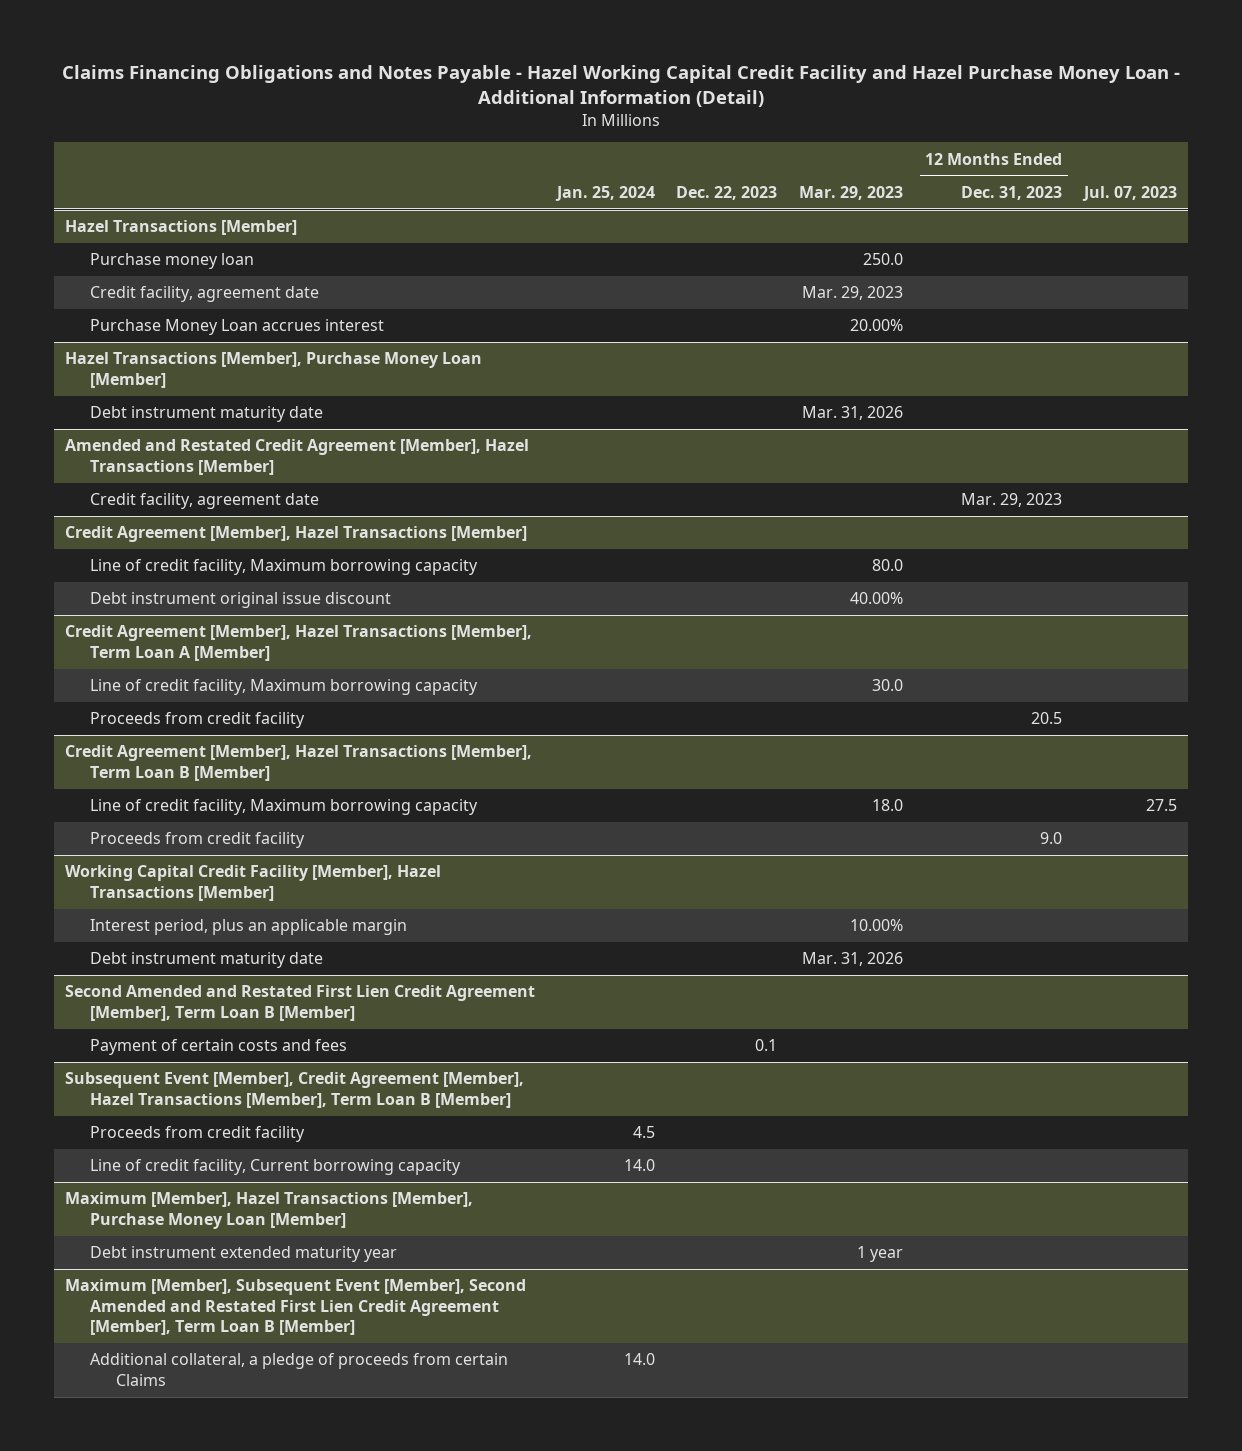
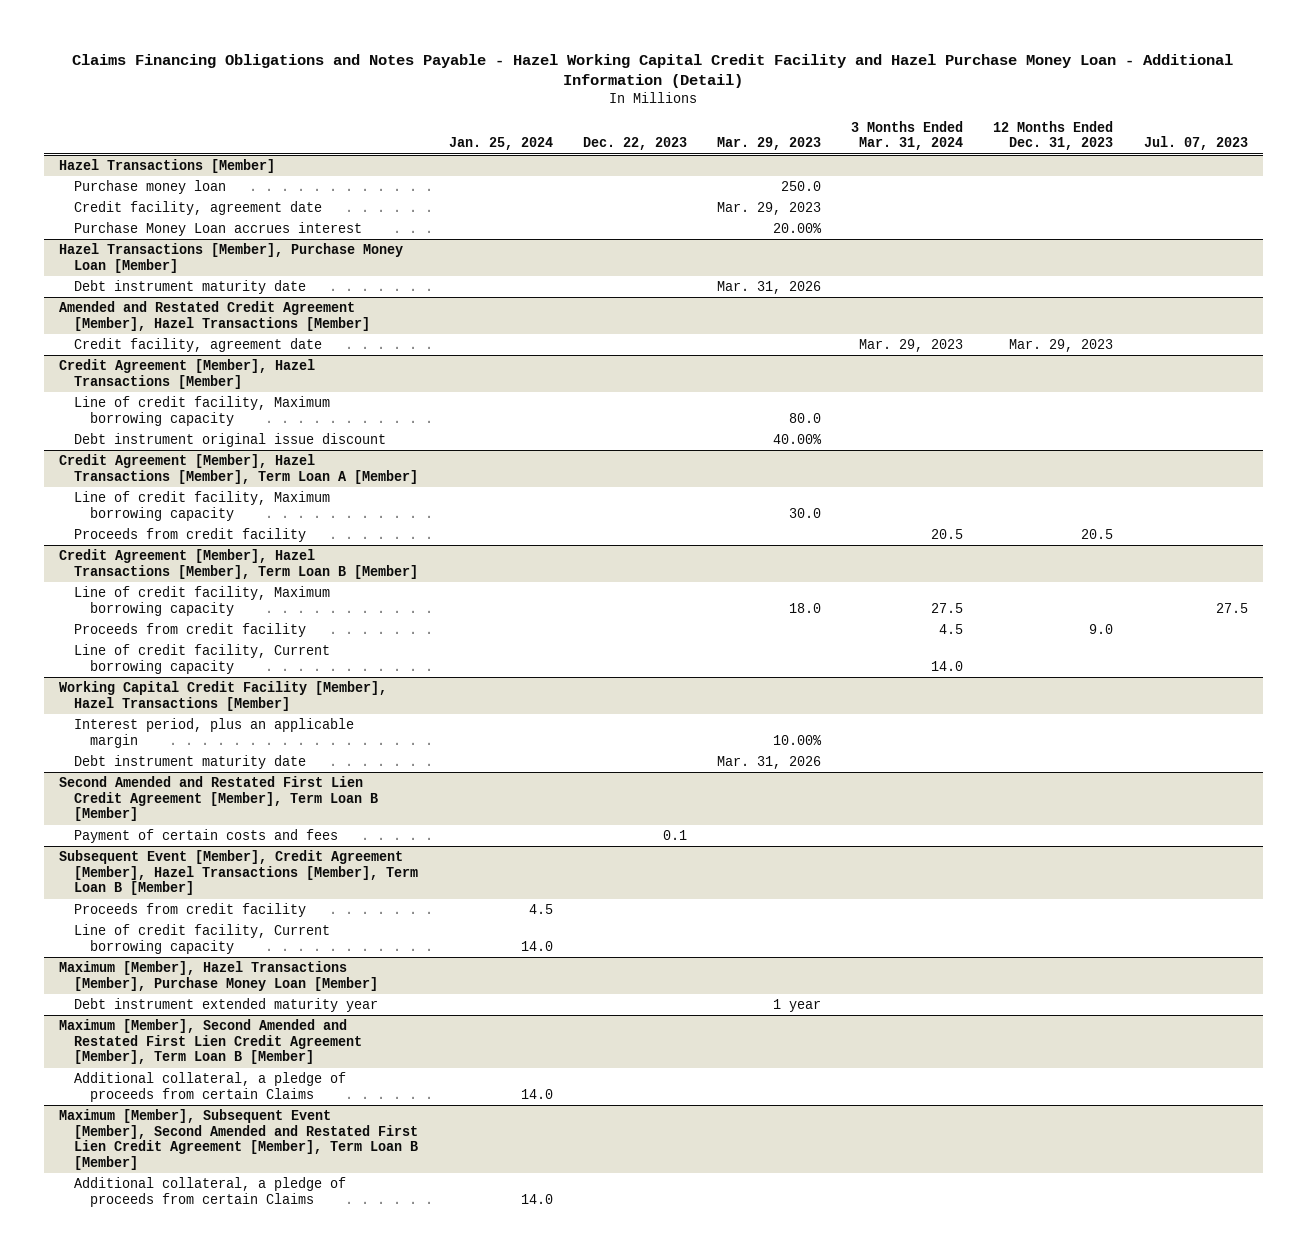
- | Jan. 25, 2024 | Dec. 22, 2023 | Mar. 29, 2023 | 12 Months Ended Dec. 31, 2023 | Jul. 07, 2023
+ | Jan. 25, 2024 | Dec. 22, 2023 | Mar. 29, 2023 | 3 Months Ended Mar. 31, 2024 | 12 Months Ended Dec. 31, 2023 | Jul. 07, 2023
@ Credit Agreement [Member], Hazel Transactions [Member], Term Loan B [Member]
+ Line of credit facility, Current borrowing capacity | | | | 14.0 | |
+ Maximum [Member], Second Amended and Restated First Lien Credit Agreement [Member], Term Loan B [Member]
+ Additional collateral, a pledge of proceeds from certain Claims | 14.0 | | | | |

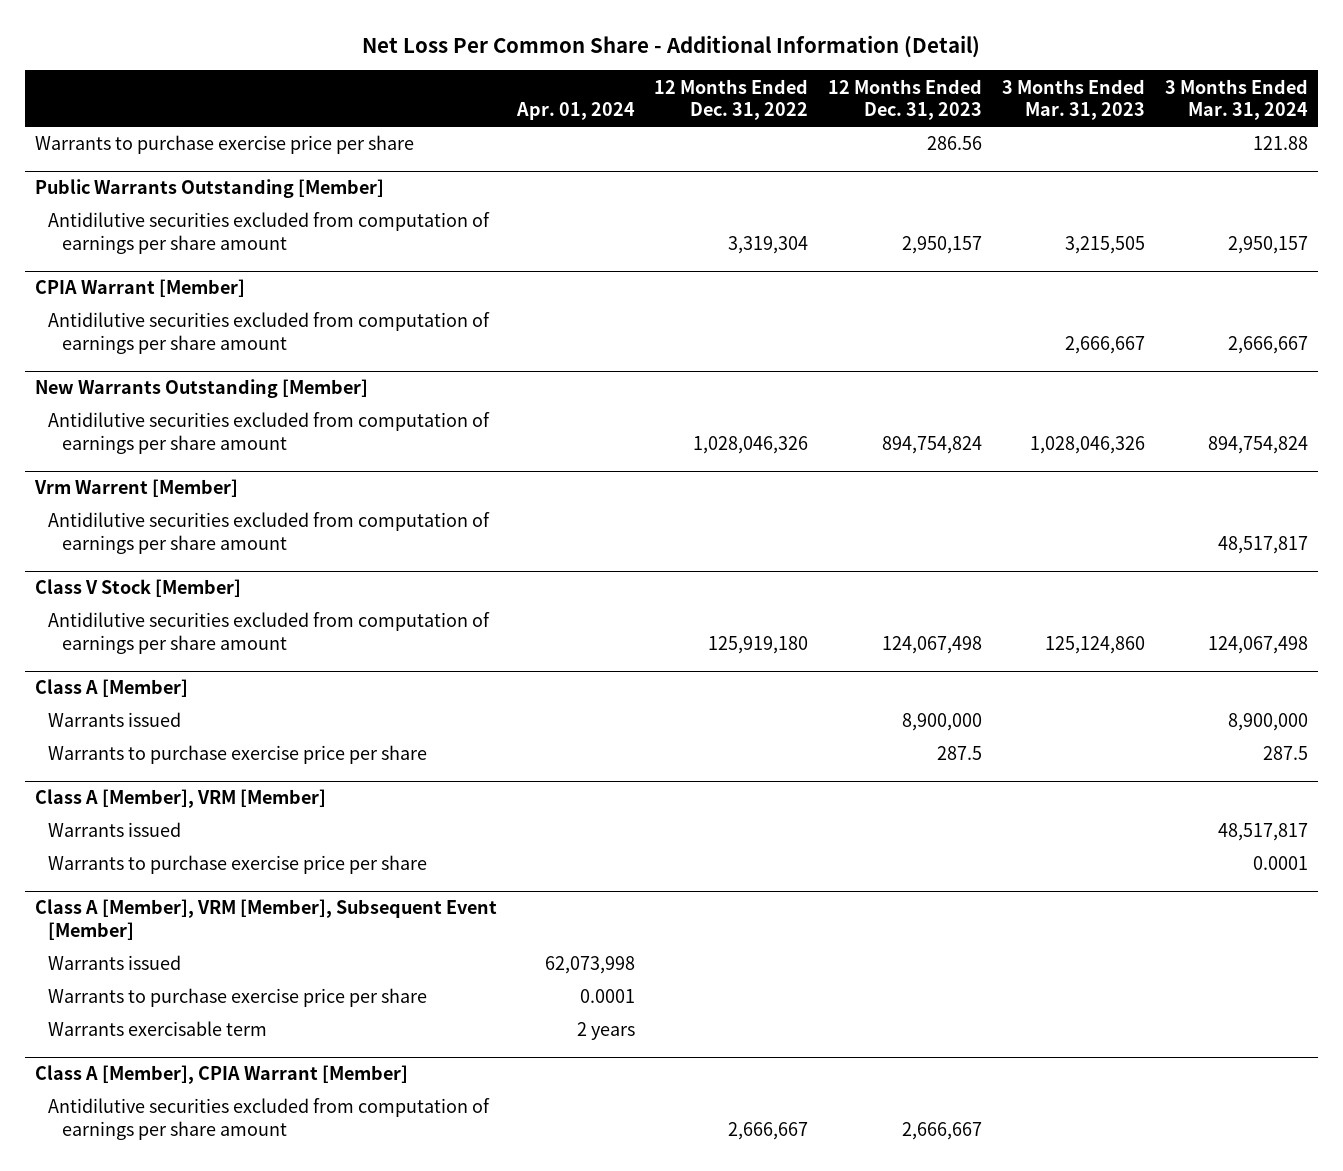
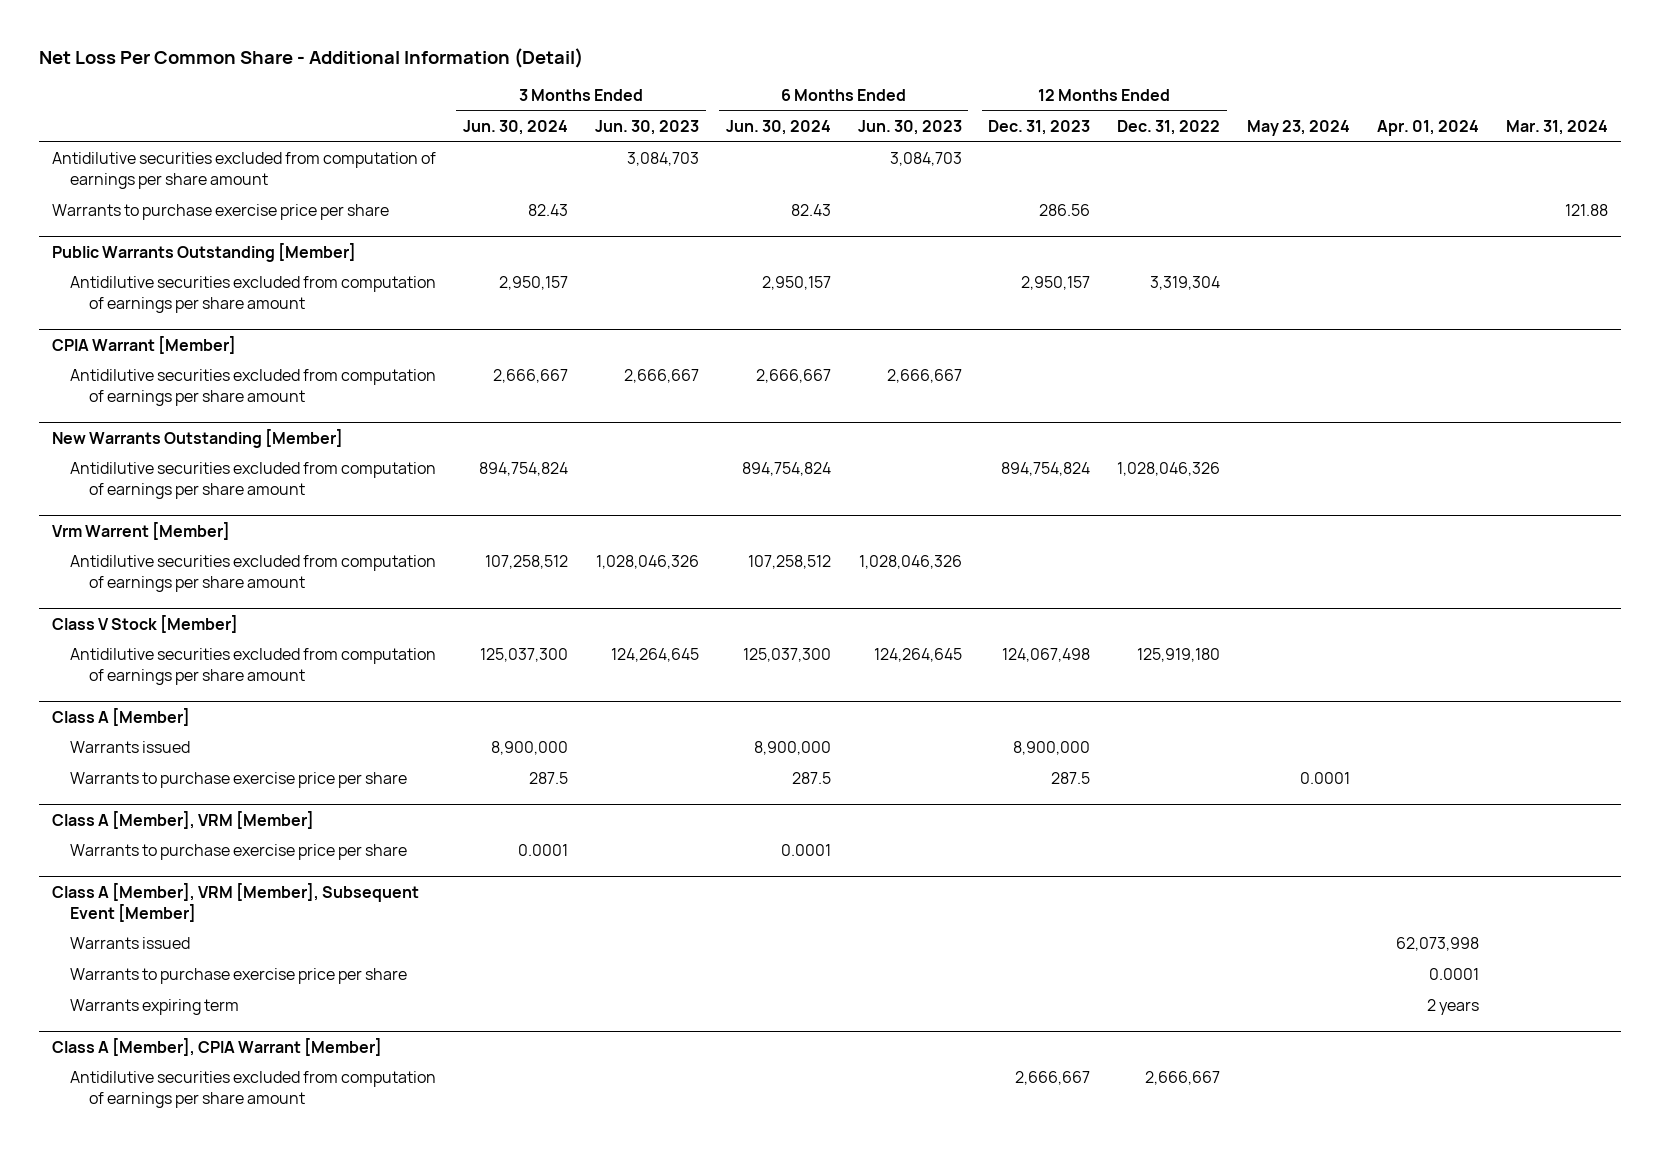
- | Apr. 01, 2024 | 12 Months Ended Dec. 31, 2022 | 12 Months Ended Dec. 31, 2023 | 3 Months Ended Mar. 31, 2023 | 3 Months Ended Mar. 31, 2024
+ | 3 Months Ended Jun. 30, 2024 | 3 Months Ended Jun. 30, 2023 | 6 Months Ended Jun. 30, 2024 | 6 Months Ended Jun. 30, 2023 | 12 Months Ended Dec. 31, 2023 | 12 Months Ended Dec. 31, 2022 | May 23, 2024 | Apr. 01, 2024 | Mar. 31, 2024
+ Antidilutive securities excluded from computation of earnings per share amount | | 3,084,703 | | 3,084,703 | | | | |
@ Class A [Member], VRM [Member]
- Warrants issued | | | | | 48,517,817
@ Class A [Member], VRM [Member], Subsequent Event [Member]
- Warrants exercisable term | 2 years | | | |
+ Warrants expiring term | | | | | | | | 2 years |

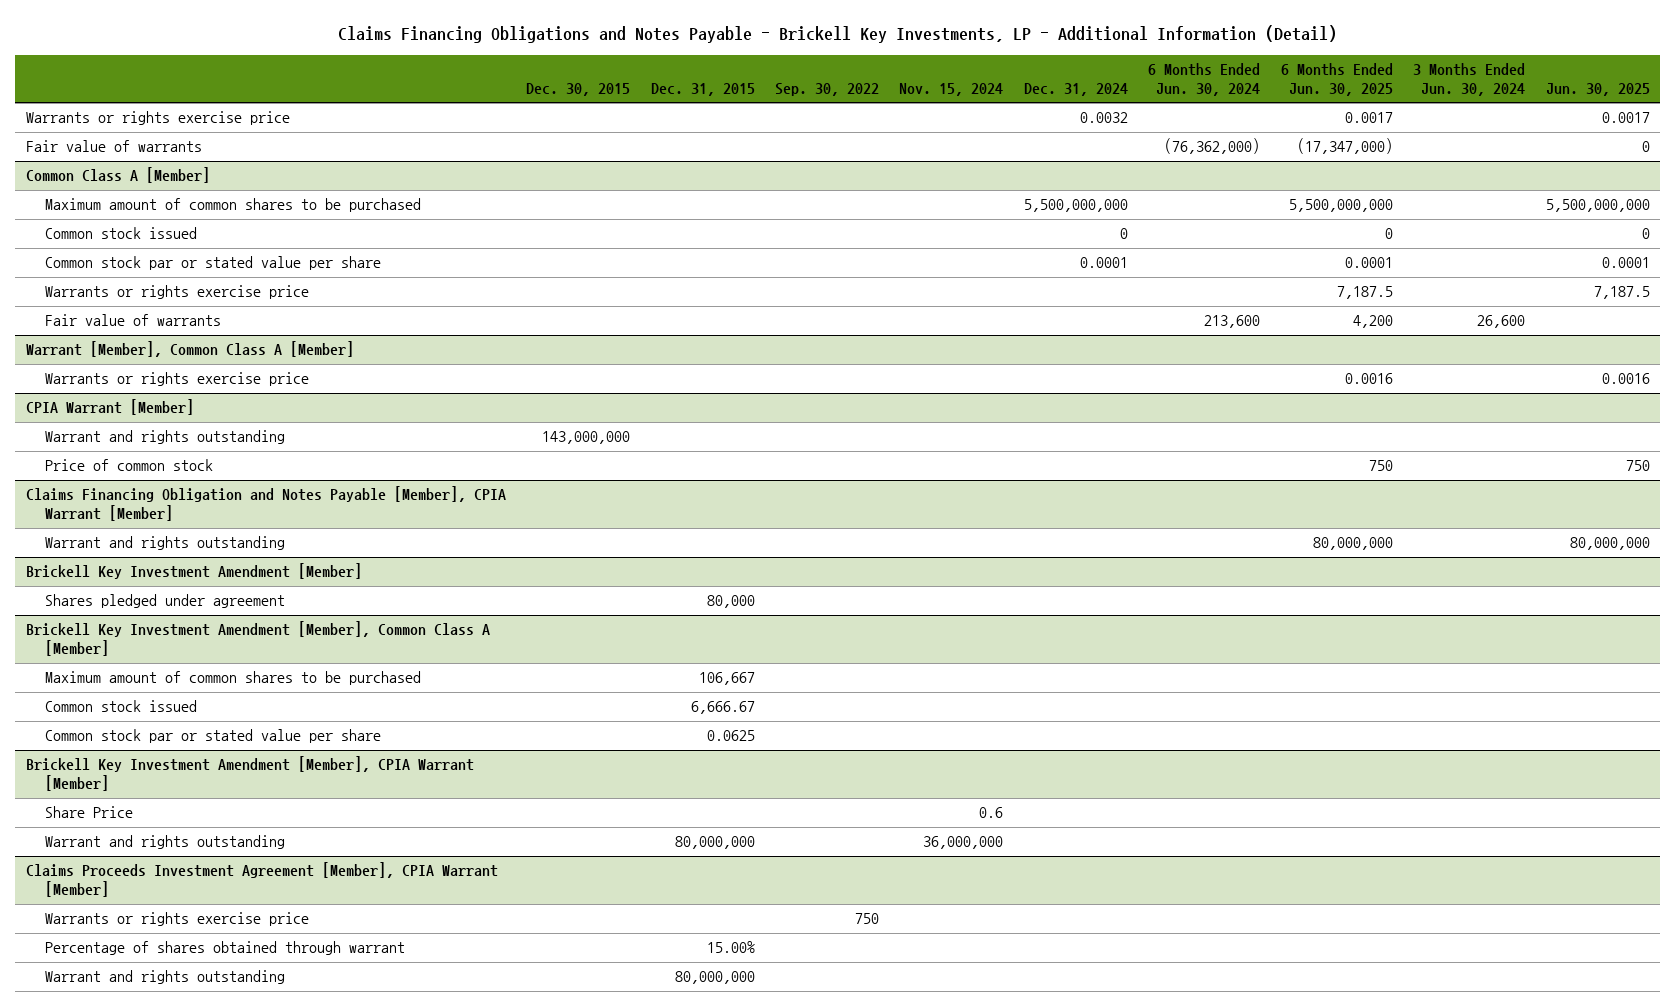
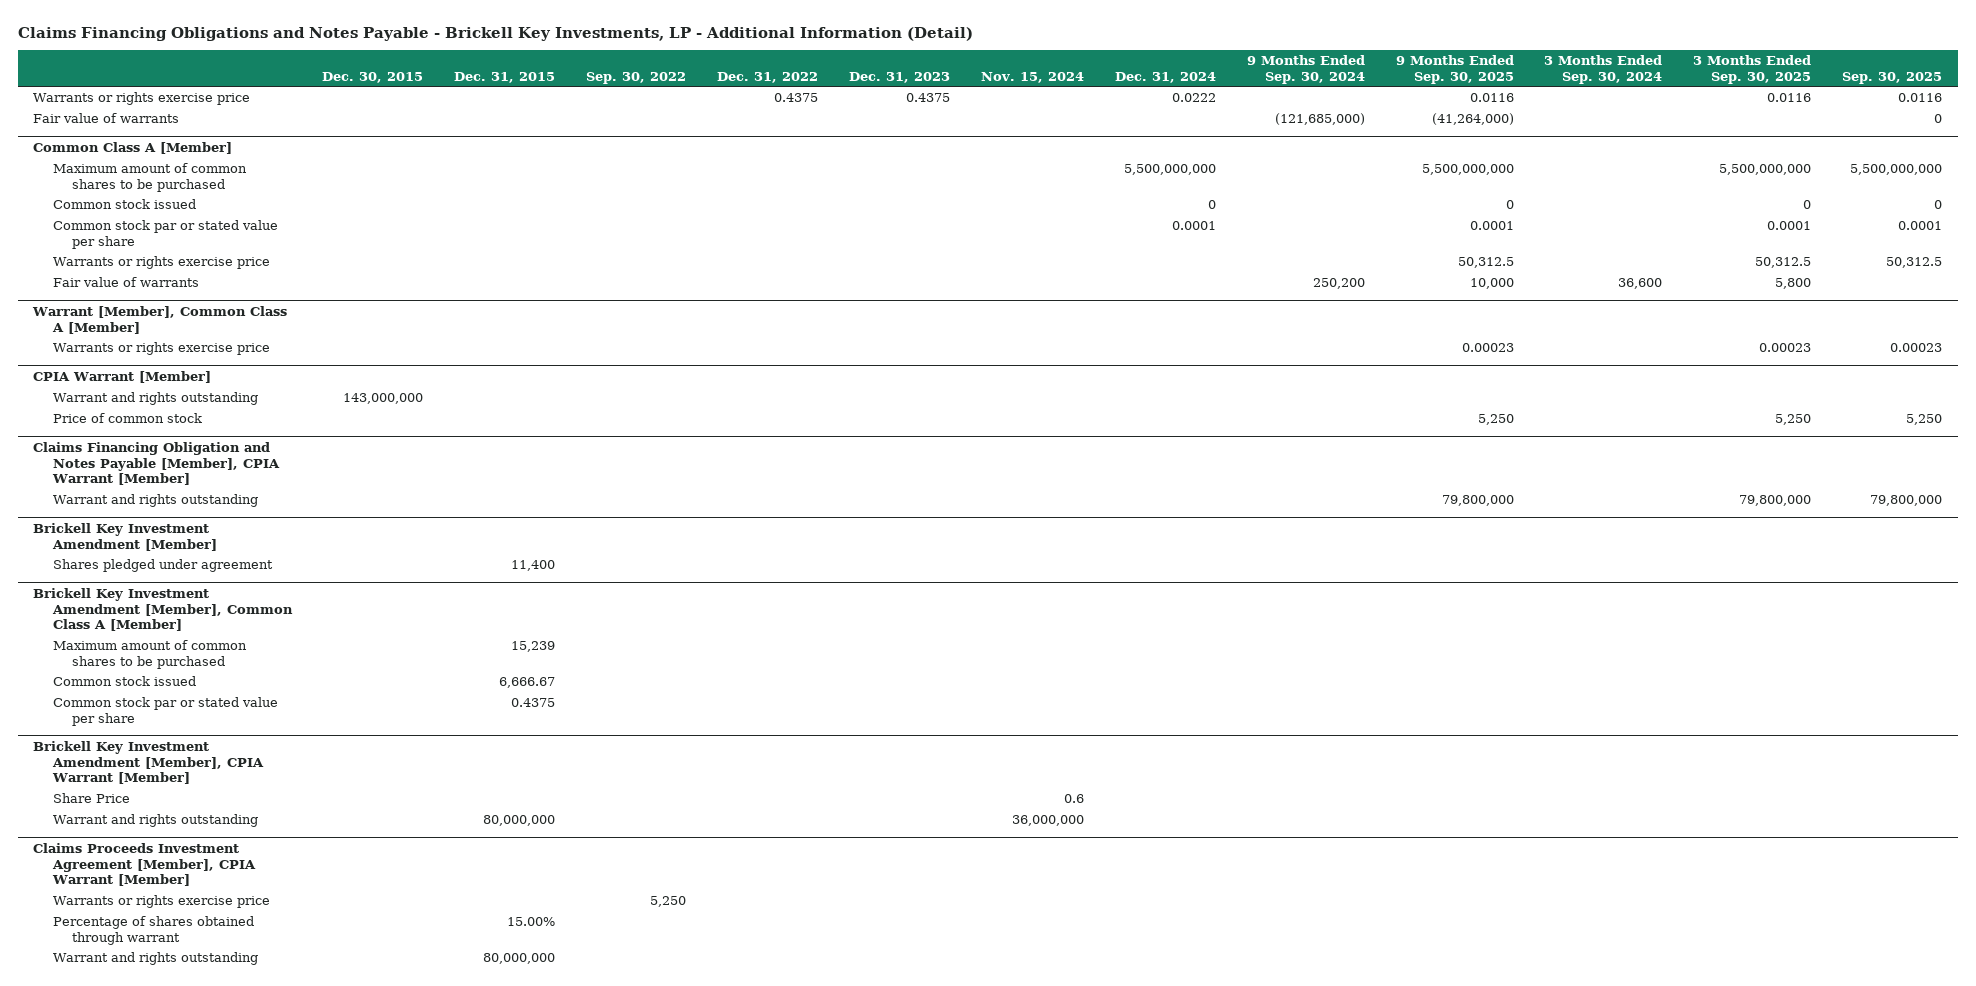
- | Dec. 30, 2015 | Dec. 31, 2015 | Sep. 30, 2022 | Nov. 15, 2024 | Dec. 31, 2024 | 6 Months Ended Jun. 30, 2024 | 6 Months Ended Jun. 30, 2025 | 3 Months Ended Jun. 30, 2024 | Jun. 30, 2025
+ | Dec. 30, 2015 | Dec. 31, 2015 | Sep. 30, 2022 | Dec. 31, 2022 | Dec. 31, 2023 | Nov. 15, 2024 | Dec. 31, 2024 | 9 Months Ended Sep. 30, 2024 | 9 Months Ended Sep. 30, 2025 | 3 Months Ended Sep. 30, 2024 | 3 Months Ended Sep. 30, 2025 | Sep. 30, 2025
- Warrants or rights exercise price | | | | | 0.0032 | | 0.0017 | | 0.0017
+ Warrants or rights exercise price | | | | 0.4375 | 0.4375 | | 0.0222 | | 0.0116 | | 0.0116 | 0.0116
@ Brickell Key Investment Amendment [Member]
- Shares pledged under agreement | | 80,000 | | | | | | |
+ Shares pledged under agreement | | 11,400 | | | | | | | | | |
@ Brickell Key Investment Amendment [Member], Common Class A [Member]
- Maximum amount of common shares to be purchased | | 106,667 | | | | | | |
+ Maximum amount of common shares to be purchased | | 15,239 | | | | | | | | | |
- Common stock par or stated value per share | | 0.0625 | | | | | | |
+ Common stock par or stated value per share | | 0.4375 | | | | | | | | | |
@ Claims Proceeds Investment Agreement [Member], CPIA Warrant [Member]
- Warrants or rights exercise price | | | 750 | | | | | |
+ Warrants or rights exercise price | | | 5,250 | | | | | | | | |

